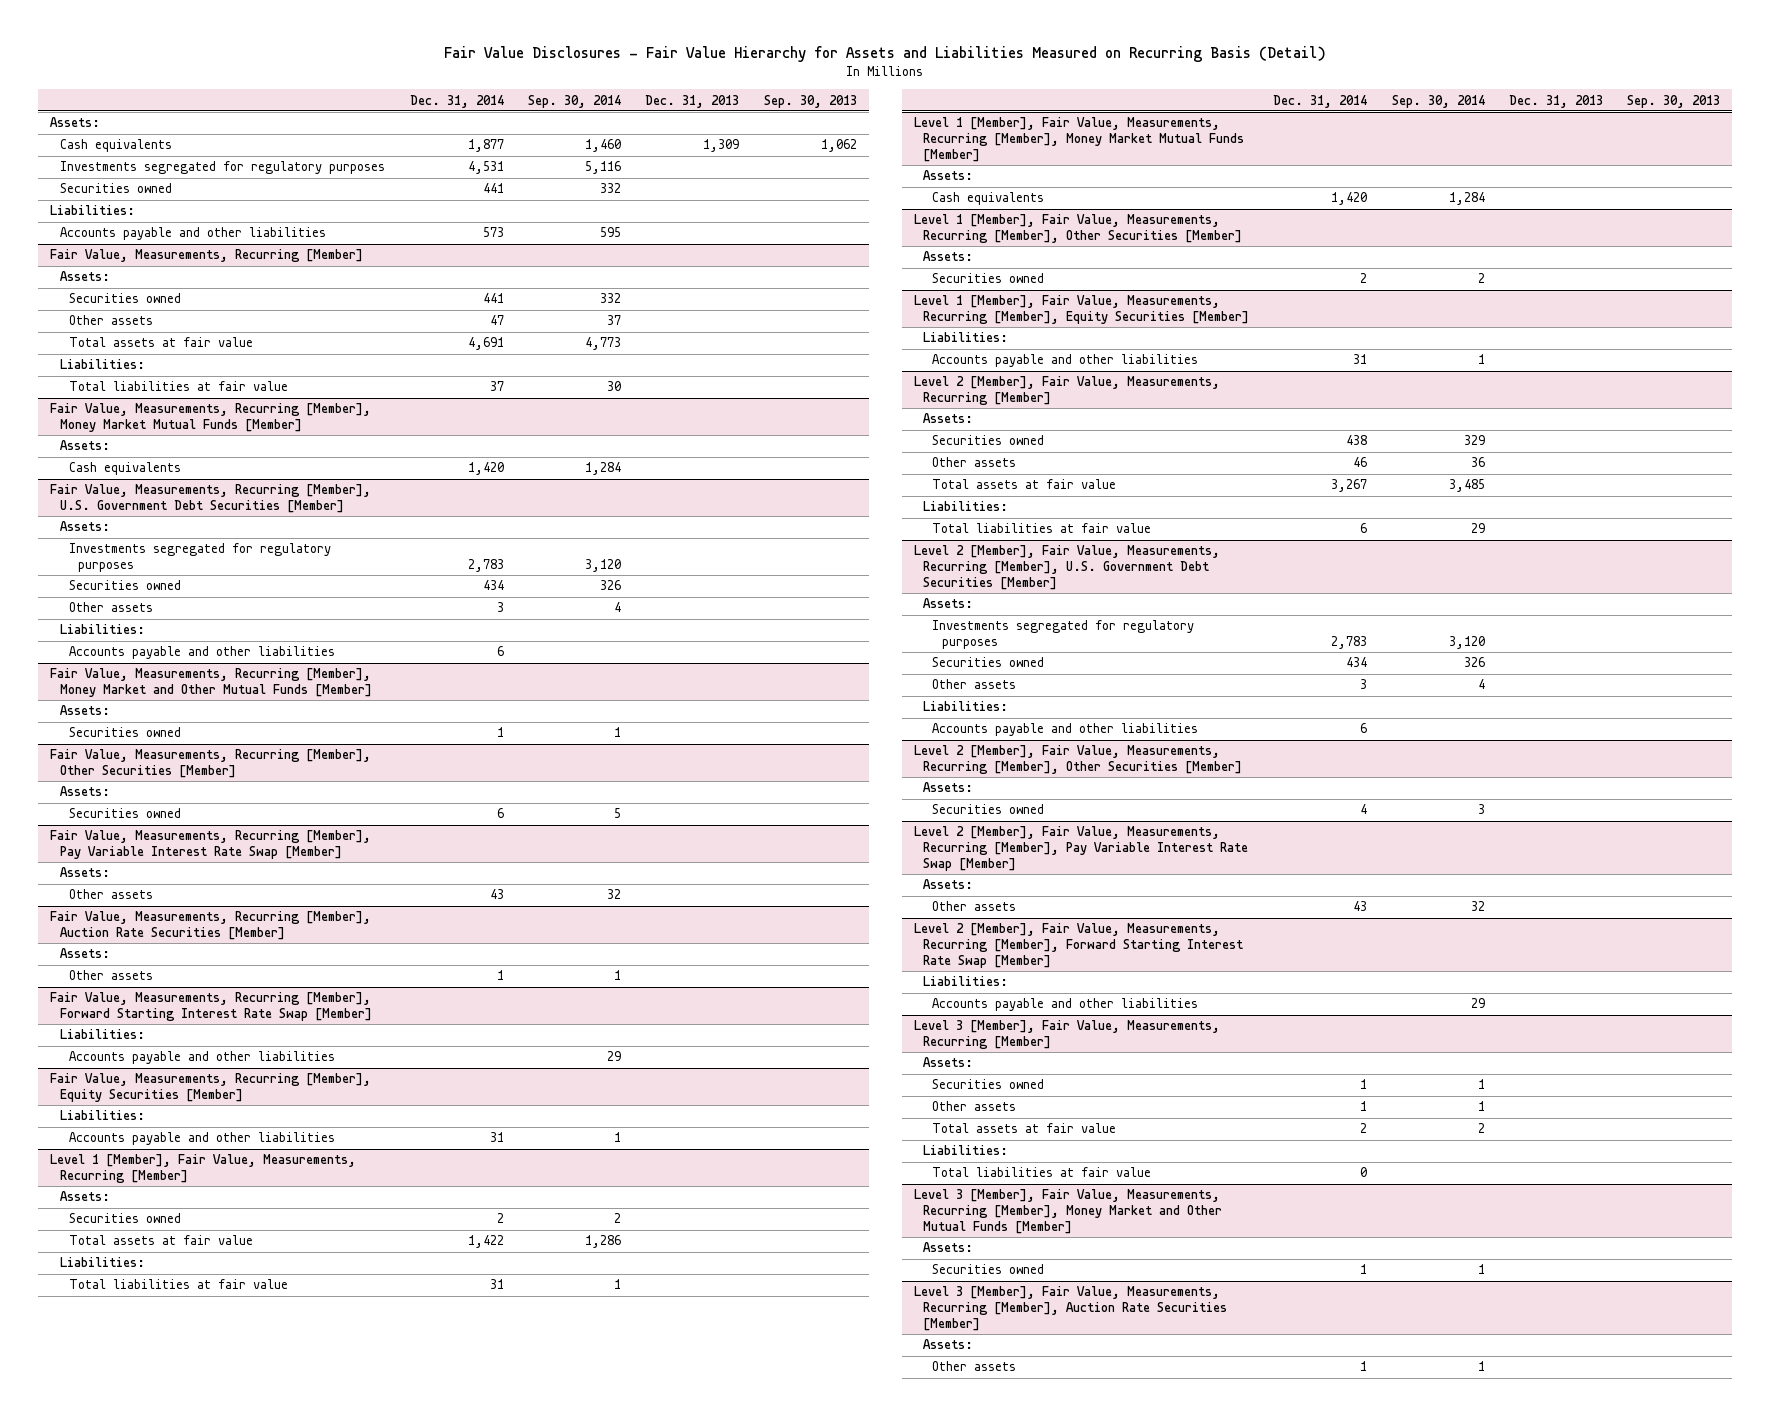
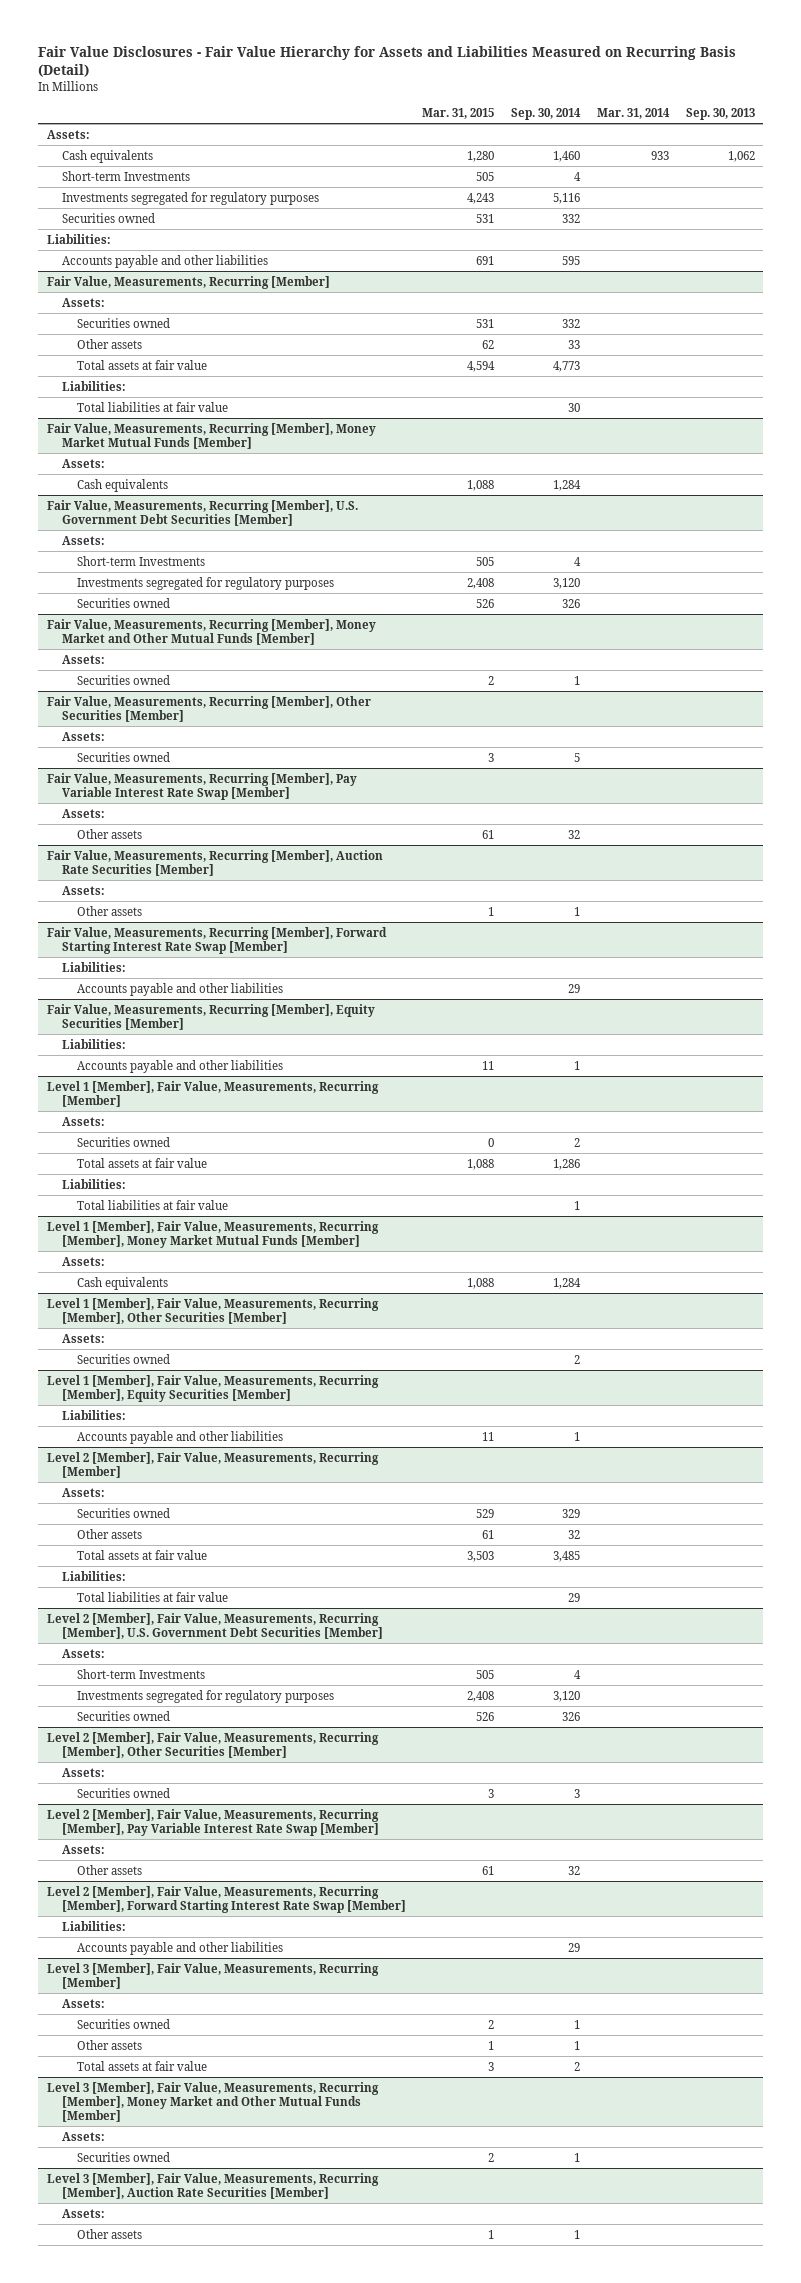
- | Dec. 31, 2014 | Sep. 30, 2014 | Dec. 31, 2013 | Sep. 30, 2013
+ | Mar. 31, 2015 | Sep. 30, 2014 | Mar. 31, 2014 | Sep. 30, 2013
+ Short-term Investments | 505 | 4 | |
@ Fair Value, Measurements, Recurring [Member]
- Other assets | 47 | 37 | |
+ Other assets | 62 | 33 | |
@ Fair Value, Measurements, Recurring [Member], U.S. Government Debt Securities [Member]
+ Short-term Investments | 505 | 4 | |
- Other assets | 3 | 4 | |
- Liabilities:
- Accounts payable and other liabilities | 6 | | |
@ Level 2 [Member], Fair Value, Measurements, Recurring [Member]
- Other assets | 46 | 36 | |
+ Other assets | 61 | 32 | |
@ Level 2 [Member], Fair Value, Measurements, Recurring [Member], U.S. Government Debt Securities [Member]
+ Short-term Investments | 505 | 4 | |
- Other assets | 3 | 4 | |
- Liabilities:
- Accounts payable and other liabilities | 6 | | |
@ Level 3 [Member], Fair Value, Measurements, Recurring [Member]
- Liabilities:
- Total liabilities at fair value | 0 | | |

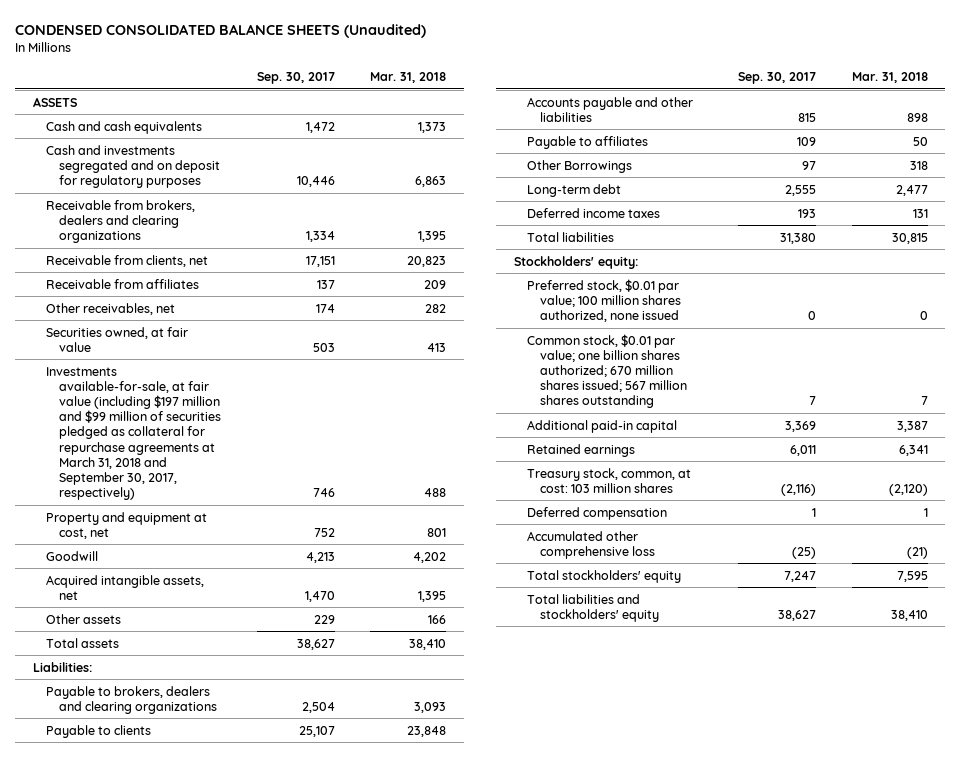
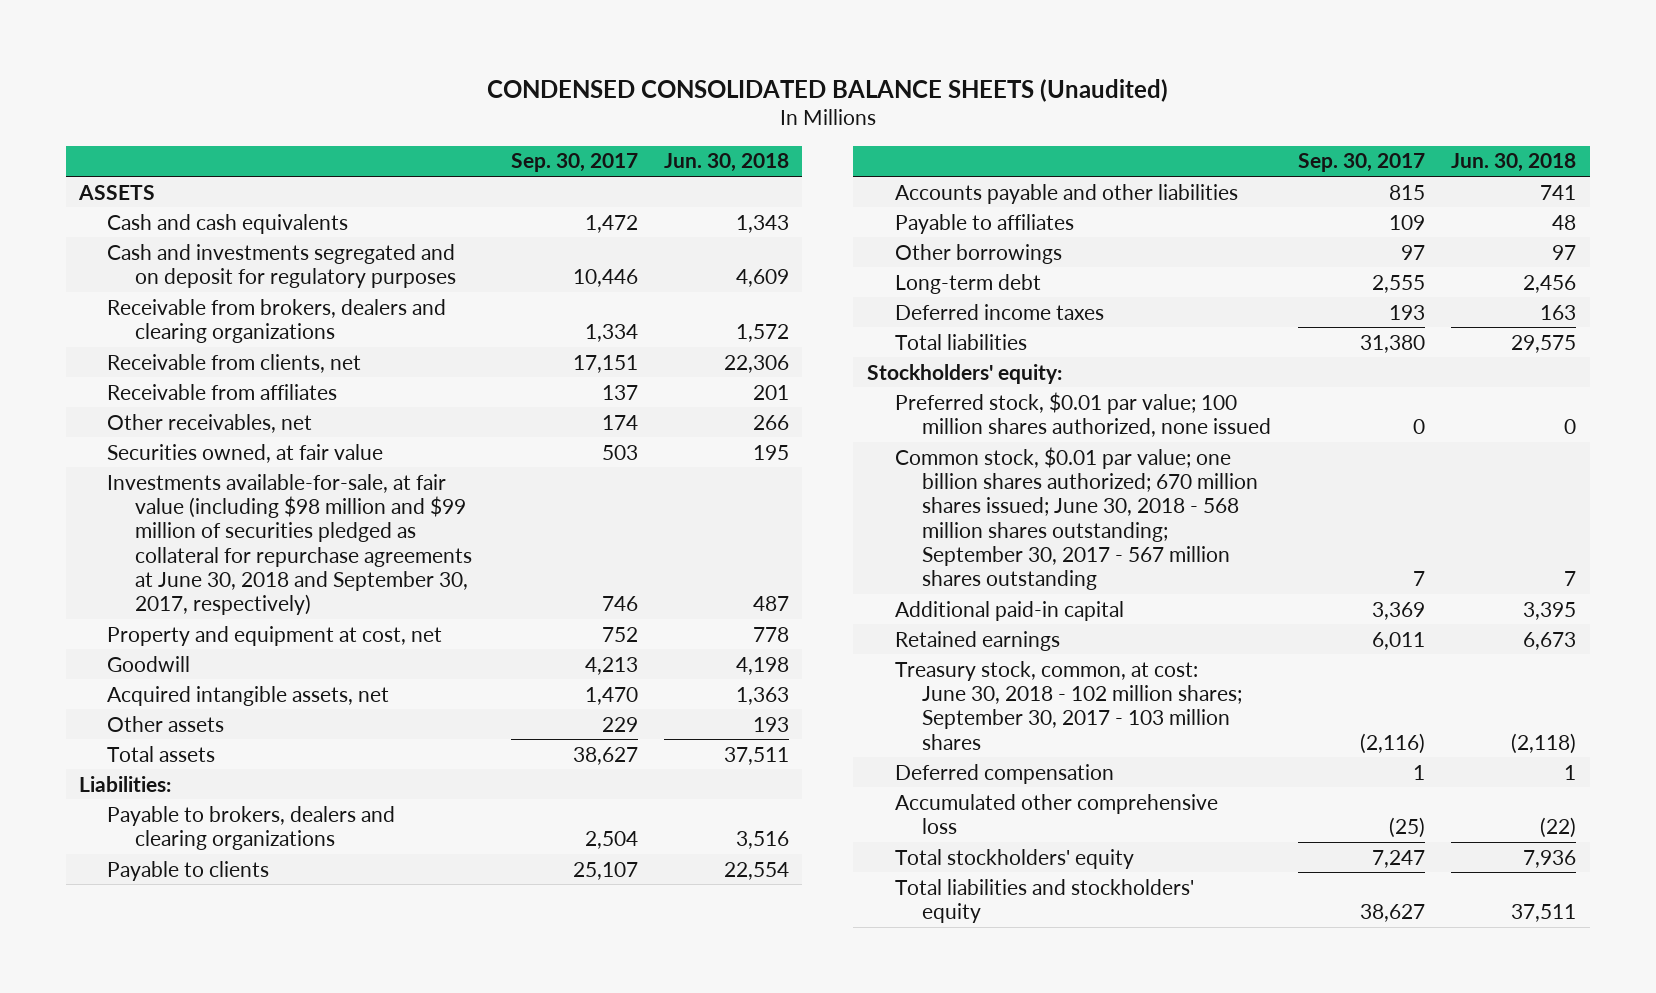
- | Sep. 30, 2017 | Mar. 31, 2018
+ | Sep. 30, 2017 | Jun. 30, 2018
- Investments available-for-sale, at fair value (including $197 million and $99 million of securities pledged as collateral for repurchase agreements at March 31, 2018 and September 30, 2017, respectively) | 746 | 488
+ Investments available-for-sale, at fair value (including $98 million and $99 million of securities pledged as collateral for repurchase agreements at June 30, 2018 and September 30, 2017, respectively) | 746 | 487
- Other Borrowings | 97 | 318
+ Other borrowings | 97 | 97
- Common stock, $0.01 par value; one billion shares authorized; 670 million shares issued; 567 million shares outstanding | 7 | 7
+ Common stock, $0.01 par value; one billion shares authorized; 670 million shares issued; June 30, 2018 - 568 million shares outstanding; September 30, 2017 - 567 million shares outstanding | 7 | 7
- Treasury stock, common, at cost: 103 million shares | (2,116) | (2,120)
+ Treasury stock, common, at cost: June 30, 2018 - 102 million shares; September 30, 2017 - 103 million shares | (2,116) | (2,118)

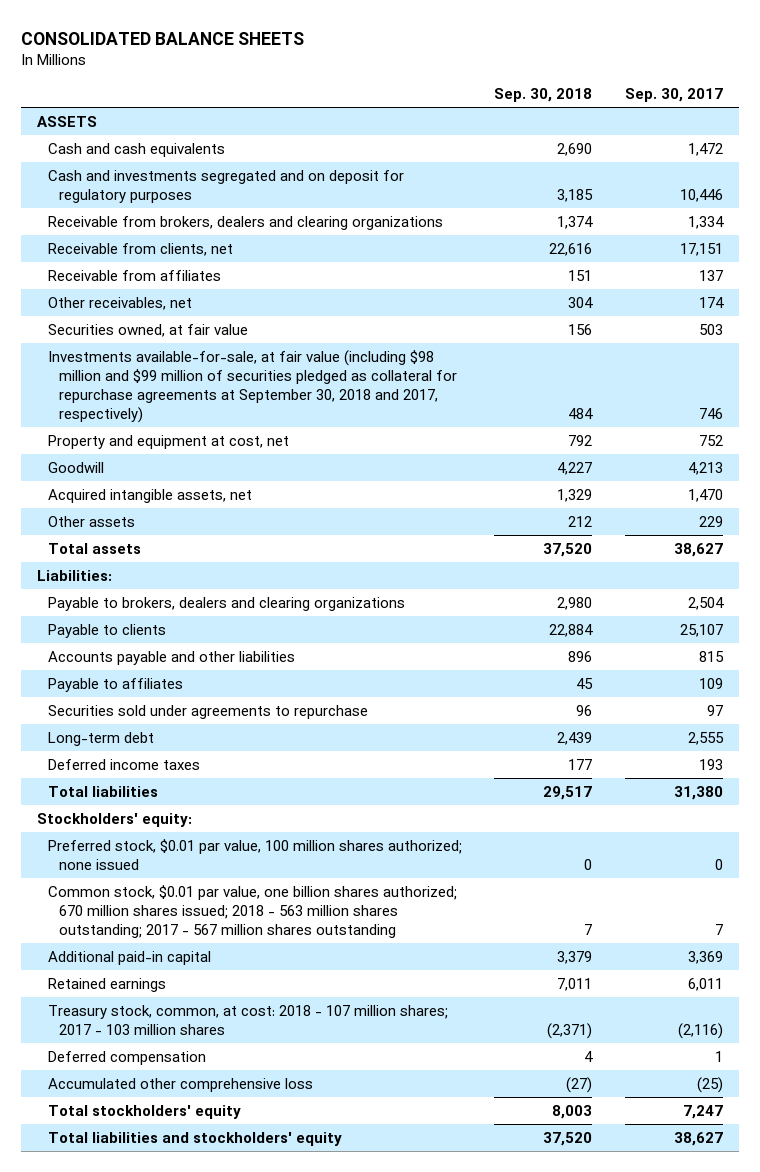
- CONDENSED CONSOLIDATED BALANCE SHEETS (Unaudited)
+ CONSOLIDATED BALANCE SHEETS
- | Sep. 30, 2017 | Jun. 30, 2018
+ | Sep. 30, 2018 | Sep. 30, 2017
- Investments available-for-sale, at fair value (including $98 million and $99 million of securities pledged as collateral for repurchase agreements at June 30, 2018 and September 30, 2017, respectively) | 746 | 487
+ Investments available-for-sale, at fair value (including $98 million and $99 million of securities pledged as collateral for repurchase agreements at September 30, 2018 and 2017, respectively) | 484 | 746
- Other borrowings | 97 | 97
+ Securities sold under agreements to repurchase | 96 | 97
- Preferred stock, $0.01 par value; 100 million shares authorized, none issued | 0 | 0
- Common stock, $0.01 par value; one billion shares authorized; 670 million shares issued; June 30, 2018 - 568 million shares outstanding; September 30, 2017 - 567 million shares outstanding | 7 | 7
+ Preferred stock, $0.01 par value, 100 million shares authorized; none issued | 0 | 0
+ Common stock, $0.01 par value, one billion shares authorized; 670 million shares issued; 2018 - 563 million shares outstanding; 2017 - 567 million shares outstanding | 7 | 7
- Treasury stock, common, at cost: June 30, 2018 - 102 million shares; September 30, 2017 - 103 million shares | (2,116) | (2,118)
+ Treasury stock, common, at cost: 2018 - 107 million shares; 2017 - 103 million shares | (2,371) | (2,116)

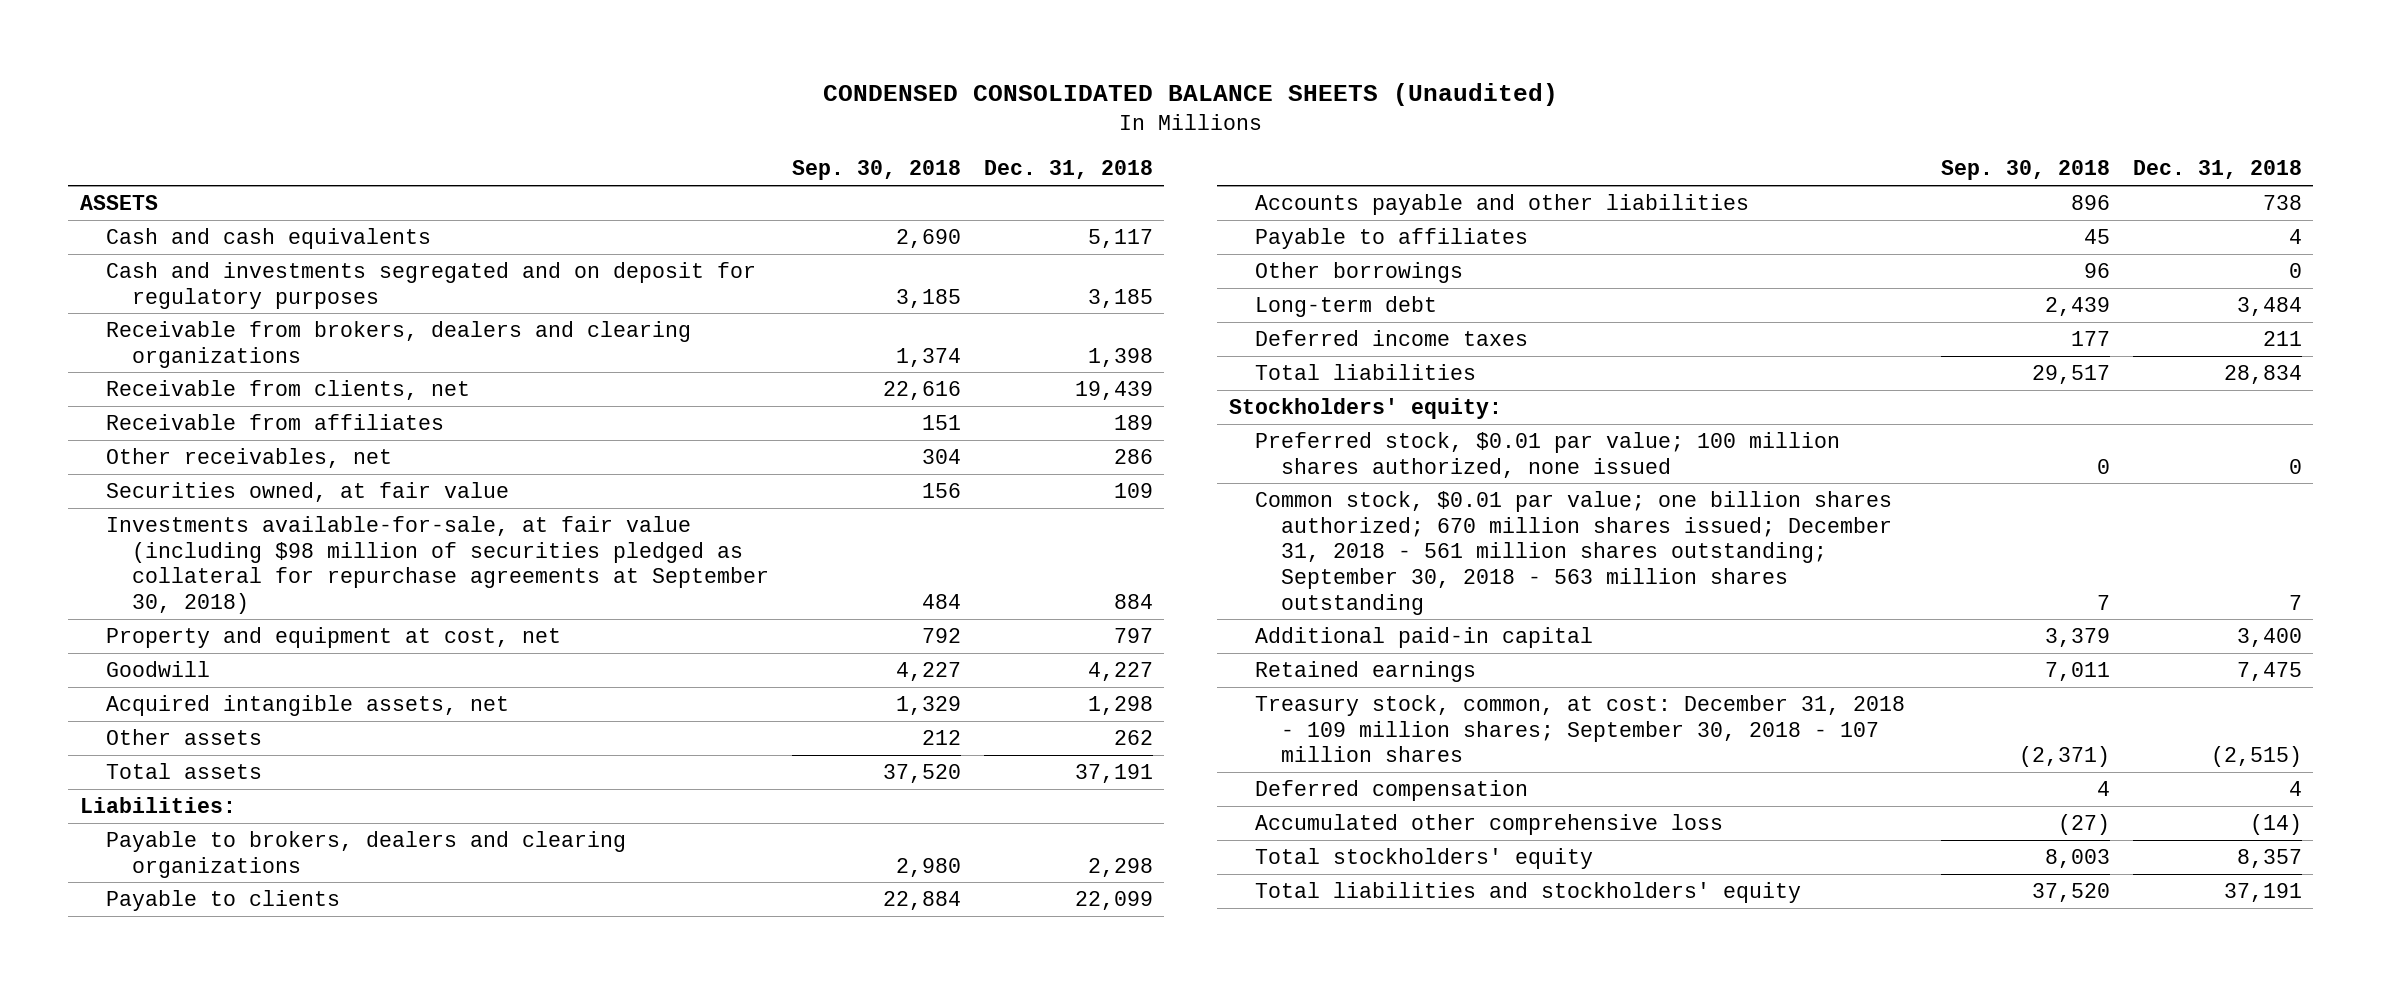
- CONSOLIDATED BALANCE SHEETS
+ CONDENSED CONSOLIDATED BALANCE SHEETS (Unaudited)
- | Sep. 30, 2018 | Sep. 30, 2017
+ | Sep. 30, 2018 | Dec. 31, 2018
- Investments available-for-sale, at fair value (including $98 million and $99 million of securities pledged as collateral for repurchase agreements at September 30, 2018 and 2017, respectively) | 484 | 746
+ Investments available-for-sale, at fair value (including $98 million of securities pledged as collateral for repurchase agreements at September 30, 2018) | 484 | 884
- Securities sold under agreements to repurchase | 96 | 97
+ Other borrowings | 96 | 0
- Preferred stock, $0.01 par value, 100 million shares authorized; none issued | 0 | 0
- Common stock, $0.01 par value, one billion shares authorized; 670 million shares issued; 2018 - 563 million shares outstanding; 2017 - 567 million shares outstanding | 7 | 7
+ Preferred stock, $0.01 par value; 100 million shares authorized, none issued | 0 | 0
+ Common stock, $0.01 par value; one billion shares authorized; 670 million shares issued; December 31, 2018 - 561 million shares outstanding; September 30, 2018 - 563 million shares outstanding | 7 | 7
- Treasury stock, common, at cost: 2018 - 107 million shares; 2017 - 103 million shares | (2,371) | (2,116)
+ Treasury stock, common, at cost: December 31, 2018 - 109 million shares; September 30, 2018 - 107 million shares | (2,371) | (2,515)

